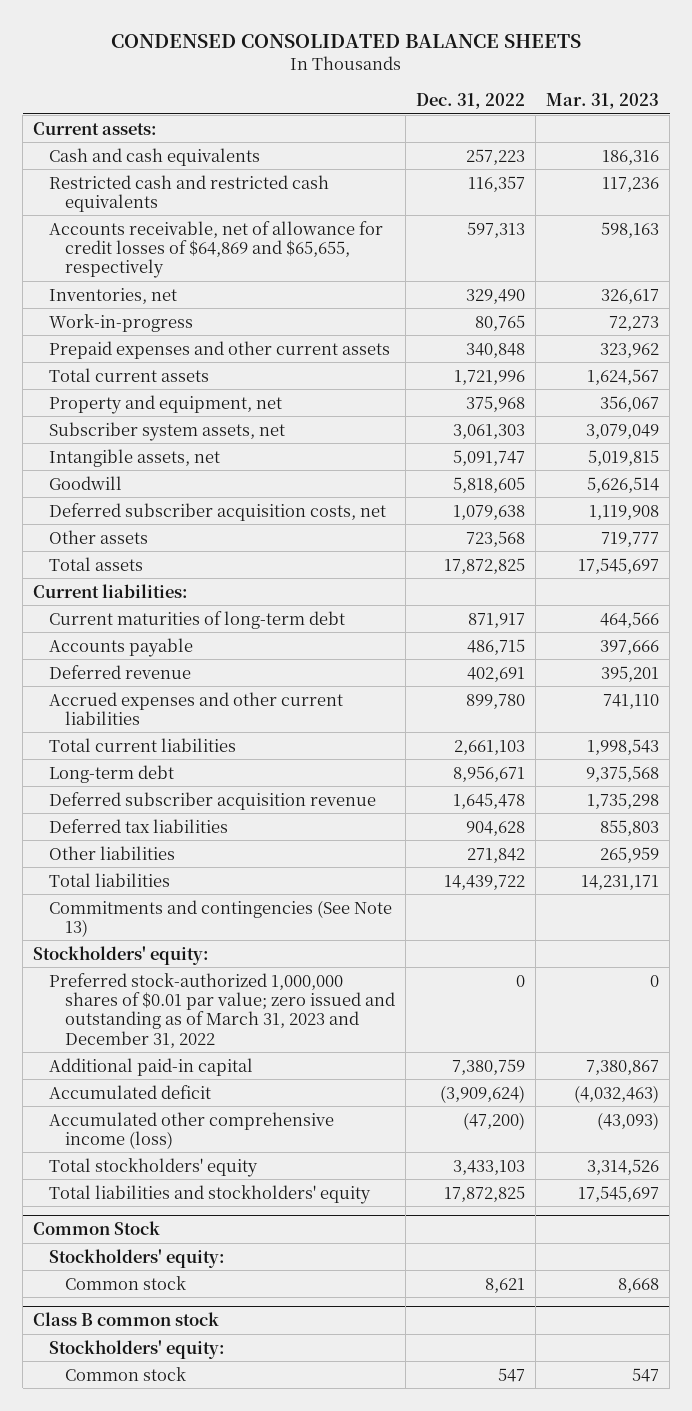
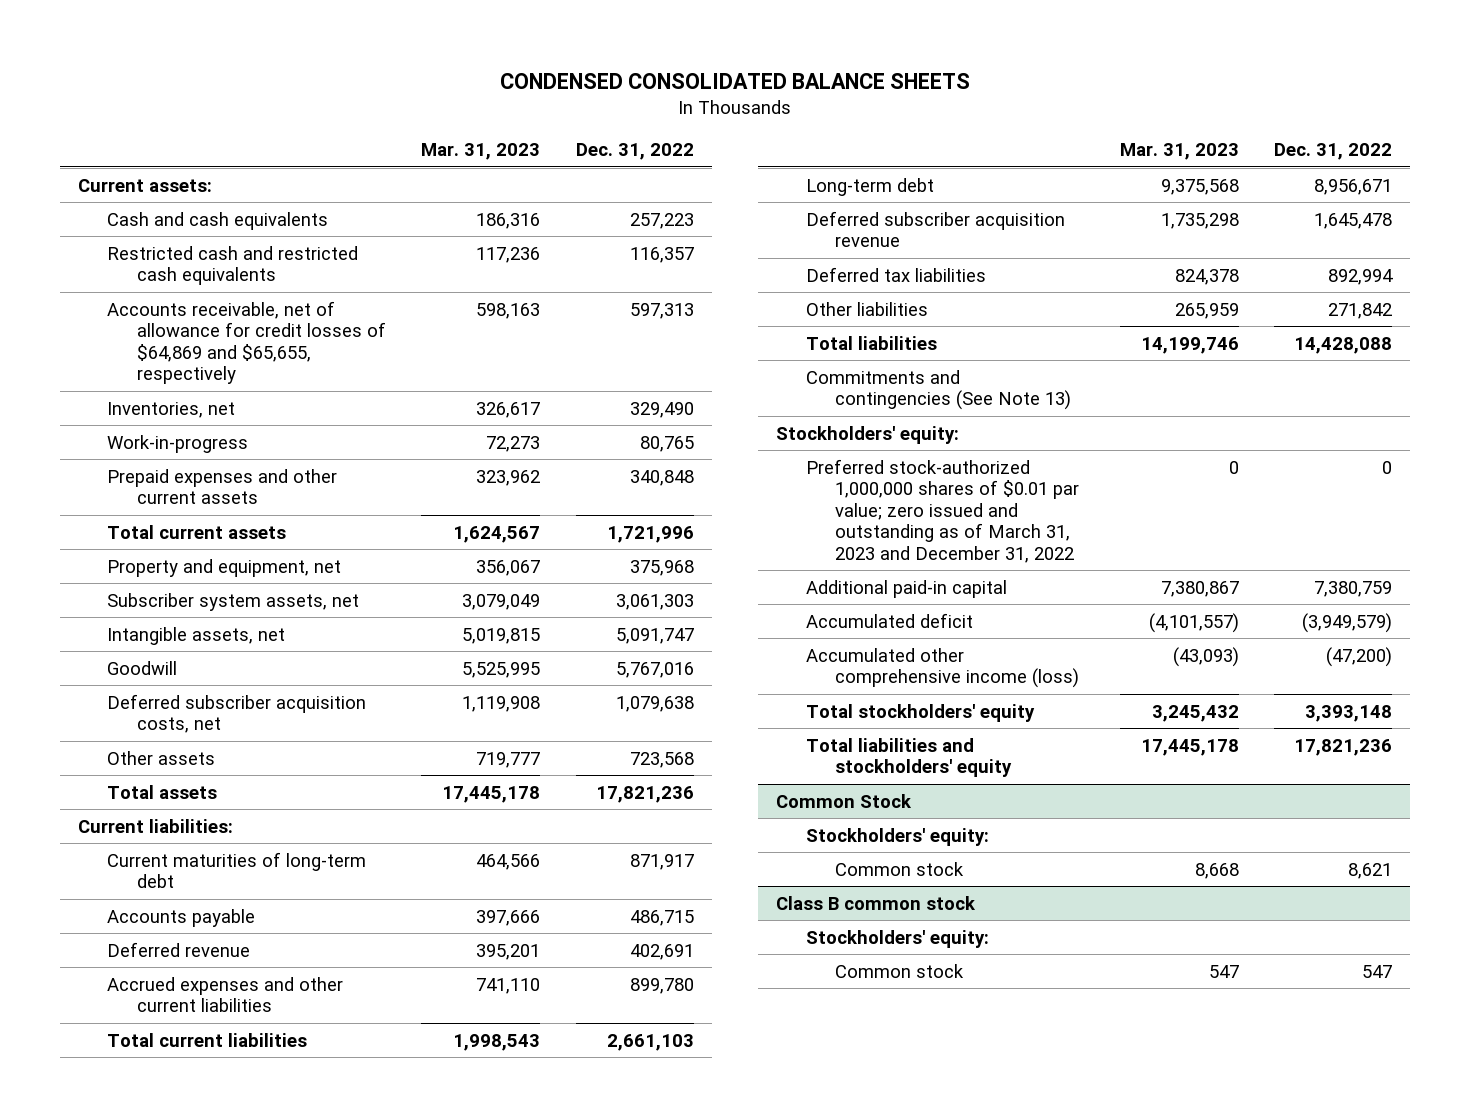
- | Dec. 31, 2022 | Mar. 31, 2023
+ | Mar. 31, 2023 | Dec. 31, 2022
- Goodwill | 5,818,605 | 5,626,514
+ Goodwill | 5,525,995 | 5,767,016
- Total assets | 17,872,825 | 17,545,697
+ Total assets | 17,445,178 | 17,821,236
- Deferred tax liabilities | 904,628 | 855,803
+ Deferred tax liabilities | 824,378 | 892,994
- Total liabilities | 14,439,722 | 14,231,171
+ Total liabilities | 14,199,746 | 14,428,088
- Accumulated deficit | (3,909,624) | (4,032,463)
+ Accumulated deficit | (4,101,557) | (3,949,579)
- Total stockholders' equity | 3,433,103 | 3,314,526
- Total liabilities and stockholders' equity | 17,872,825 | 17,545,697
+ Total stockholders' equity | 3,245,432 | 3,393,148
+ Total liabilities and stockholders' equity | 17,445,178 | 17,821,236

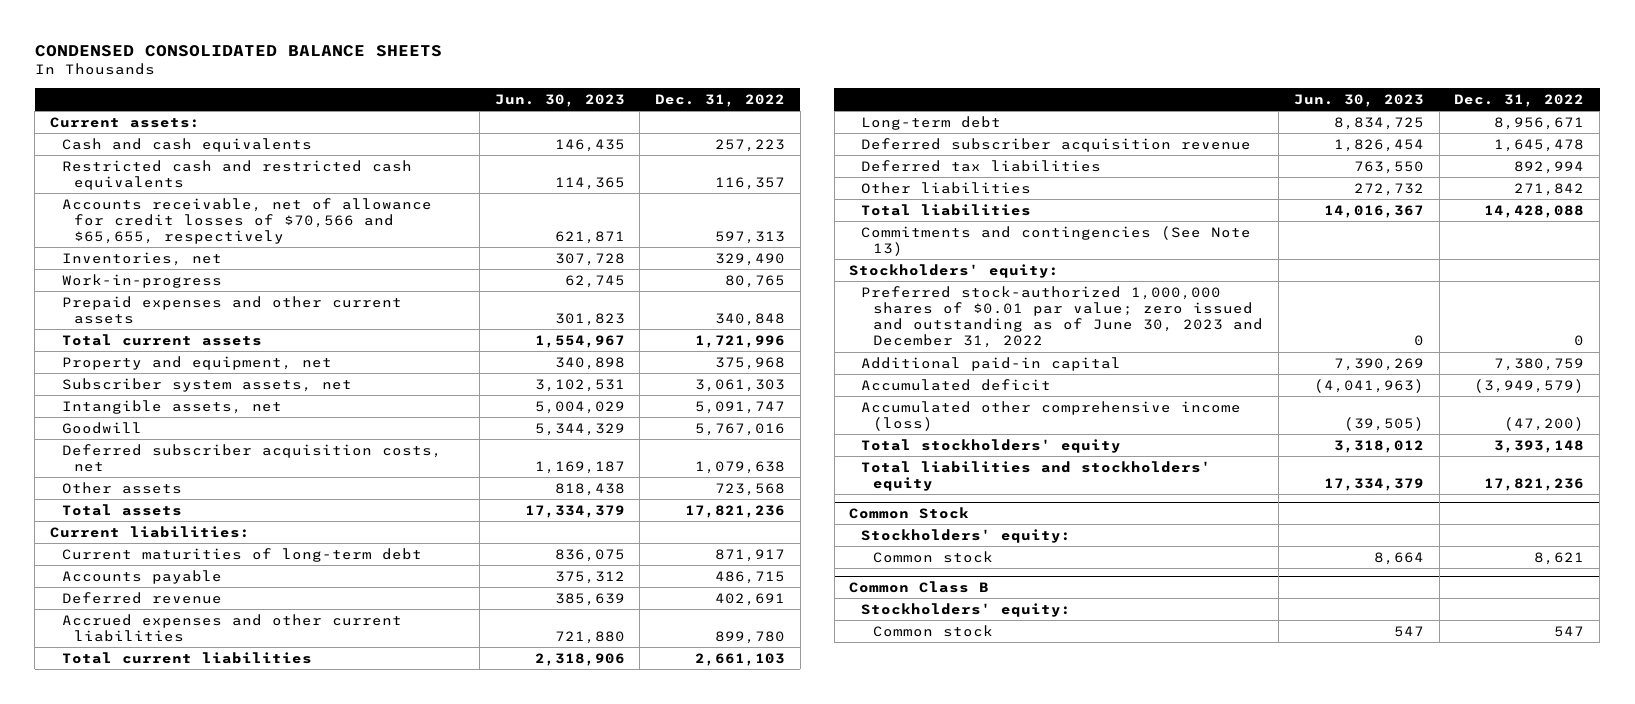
- | Mar. 31, 2023 | Dec. 31, 2022
+ | Jun. 30, 2023 | Dec. 31, 2022
- Accounts receivable, net of allowance for credit losses of $64,869 and $65,655, respectively | 598,163 | 597,313
+ Accounts receivable, net of allowance for credit losses of $70,566 and $65,655, respectively | 621,871 | 597,313
- Preferred stock-authorized 1,000,000 shares of $0.01 par value; zero issued and outstanding as of March 31, 2023 and December 31, 2022 | 0 | 0
+ Preferred stock-authorized 1,000,000 shares of $0.01 par value; zero issued and outstanding as of June 30, 2023 and December 31, 2022 | 0 | 0
- Class B common stock
+ Common Class B

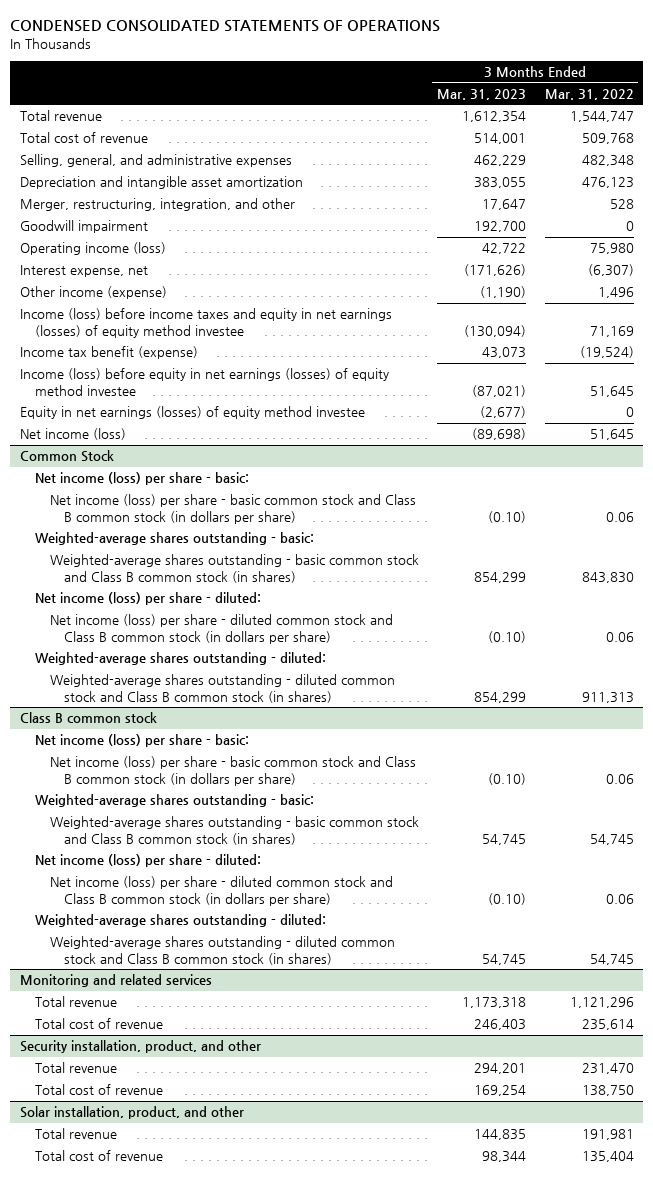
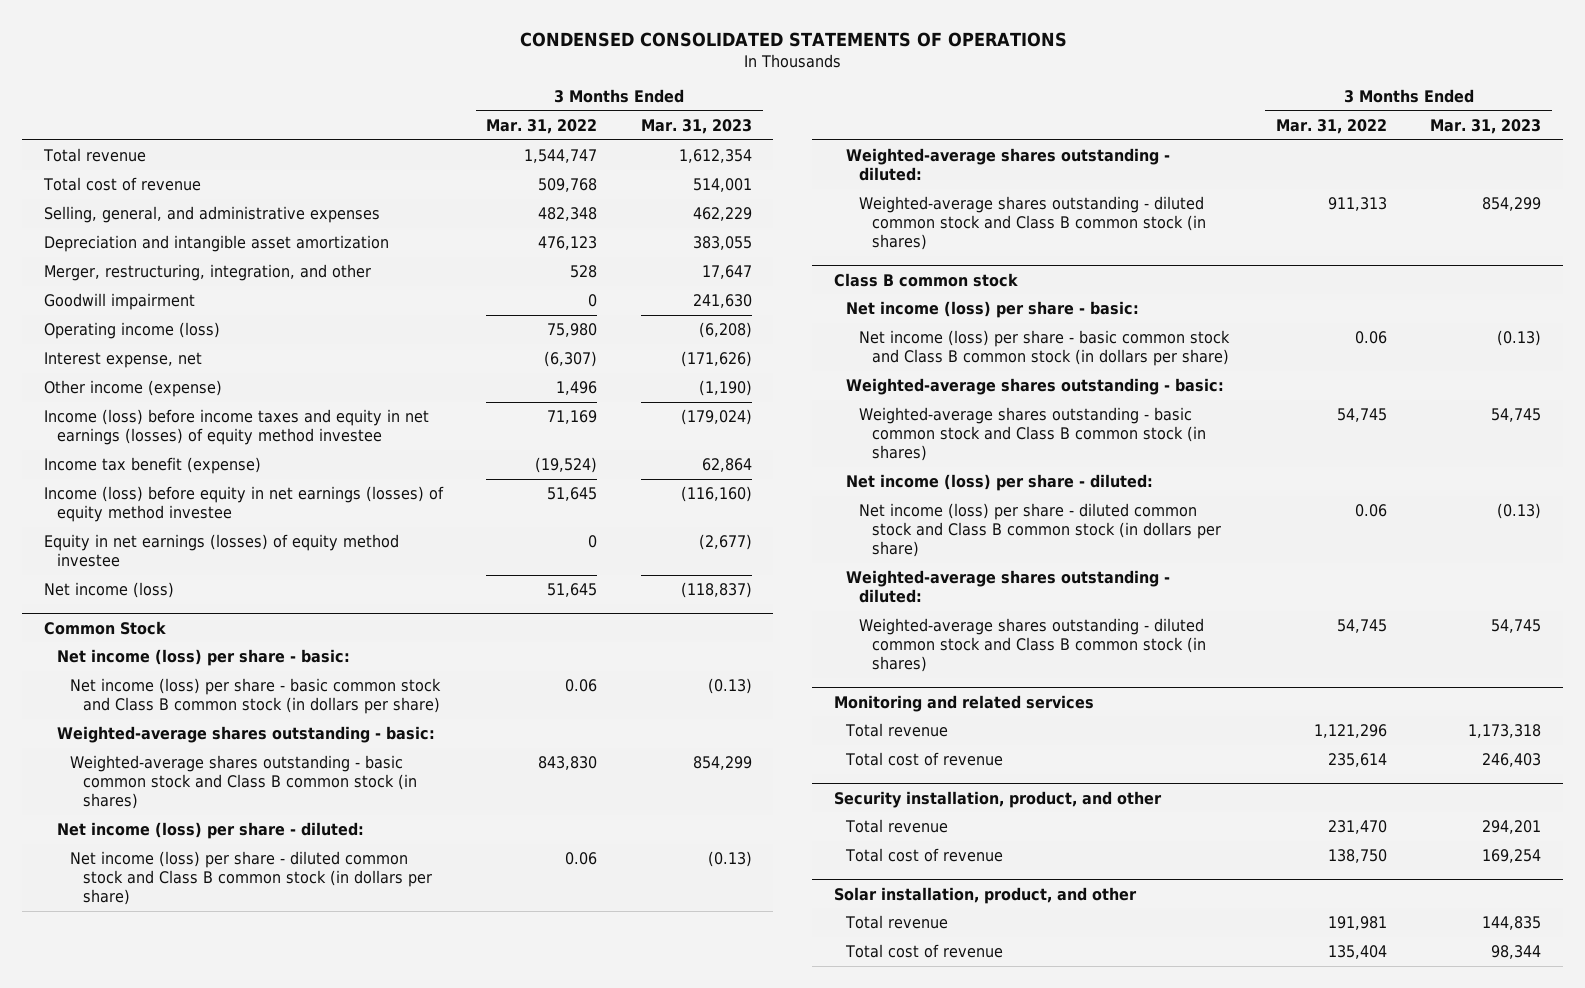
- | 3 Months Ended Mar. 31, 2023 | 3 Months Ended Mar. 31, 2022
+ | 3 Months Ended Mar. 31, 2022 | 3 Months Ended Mar. 31, 2023
- Goodwill impairment | 192,700 | 0
- Operating income (loss) | 42,722 | 75,980
+ Goodwill impairment | 0 | 241,630
+ Operating income (loss) | 75,980 | (6,208)
- Income (loss) before income taxes and equity in net earnings (losses) of equity method investee | (130,094) | 71,169
- Income tax benefit (expense) | 43,073 | (19,524)
- Income (loss) before equity in net earnings (losses) of equity method investee | (87,021) | 51,645
+ Income (loss) before income taxes and equity in net earnings (losses) of equity method investee | 71,169 | (179,024)
+ Income tax benefit (expense) | (19,524) | 62,864
+ Income (loss) before equity in net earnings (losses) of equity method investee | 51,645 | (116,160)
- Net income (loss) | (89,698) | 51,645
+ Net income (loss) | 51,645 | (118,837)
@ Common Stock
- Net income (loss) per share - basic common stock and Class B common stock (in dollars per share) | (0.10) | 0.06
+ Net income (loss) per share - basic common stock and Class B common stock (in dollars per share) | 0.06 | (0.13)
- Net income (loss) per share - diluted common stock and Class B common stock (in dollars per share) | (0.10) | 0.06
+ Net income (loss) per share - diluted common stock and Class B common stock (in dollars per share) | 0.06 | (0.13)
@ Class B common stock
- Net income (loss) per share - basic common stock and Class B common stock (in dollars per share) | (0.10) | 0.06
+ Net income (loss) per share - basic common stock and Class B common stock (in dollars per share) | 0.06 | (0.13)
- Net income (loss) per share - diluted common stock and Class B common stock (in dollars per share) | (0.10) | 0.06
+ Net income (loss) per share - diluted common stock and Class B common stock (in dollars per share) | 0.06 | (0.13)

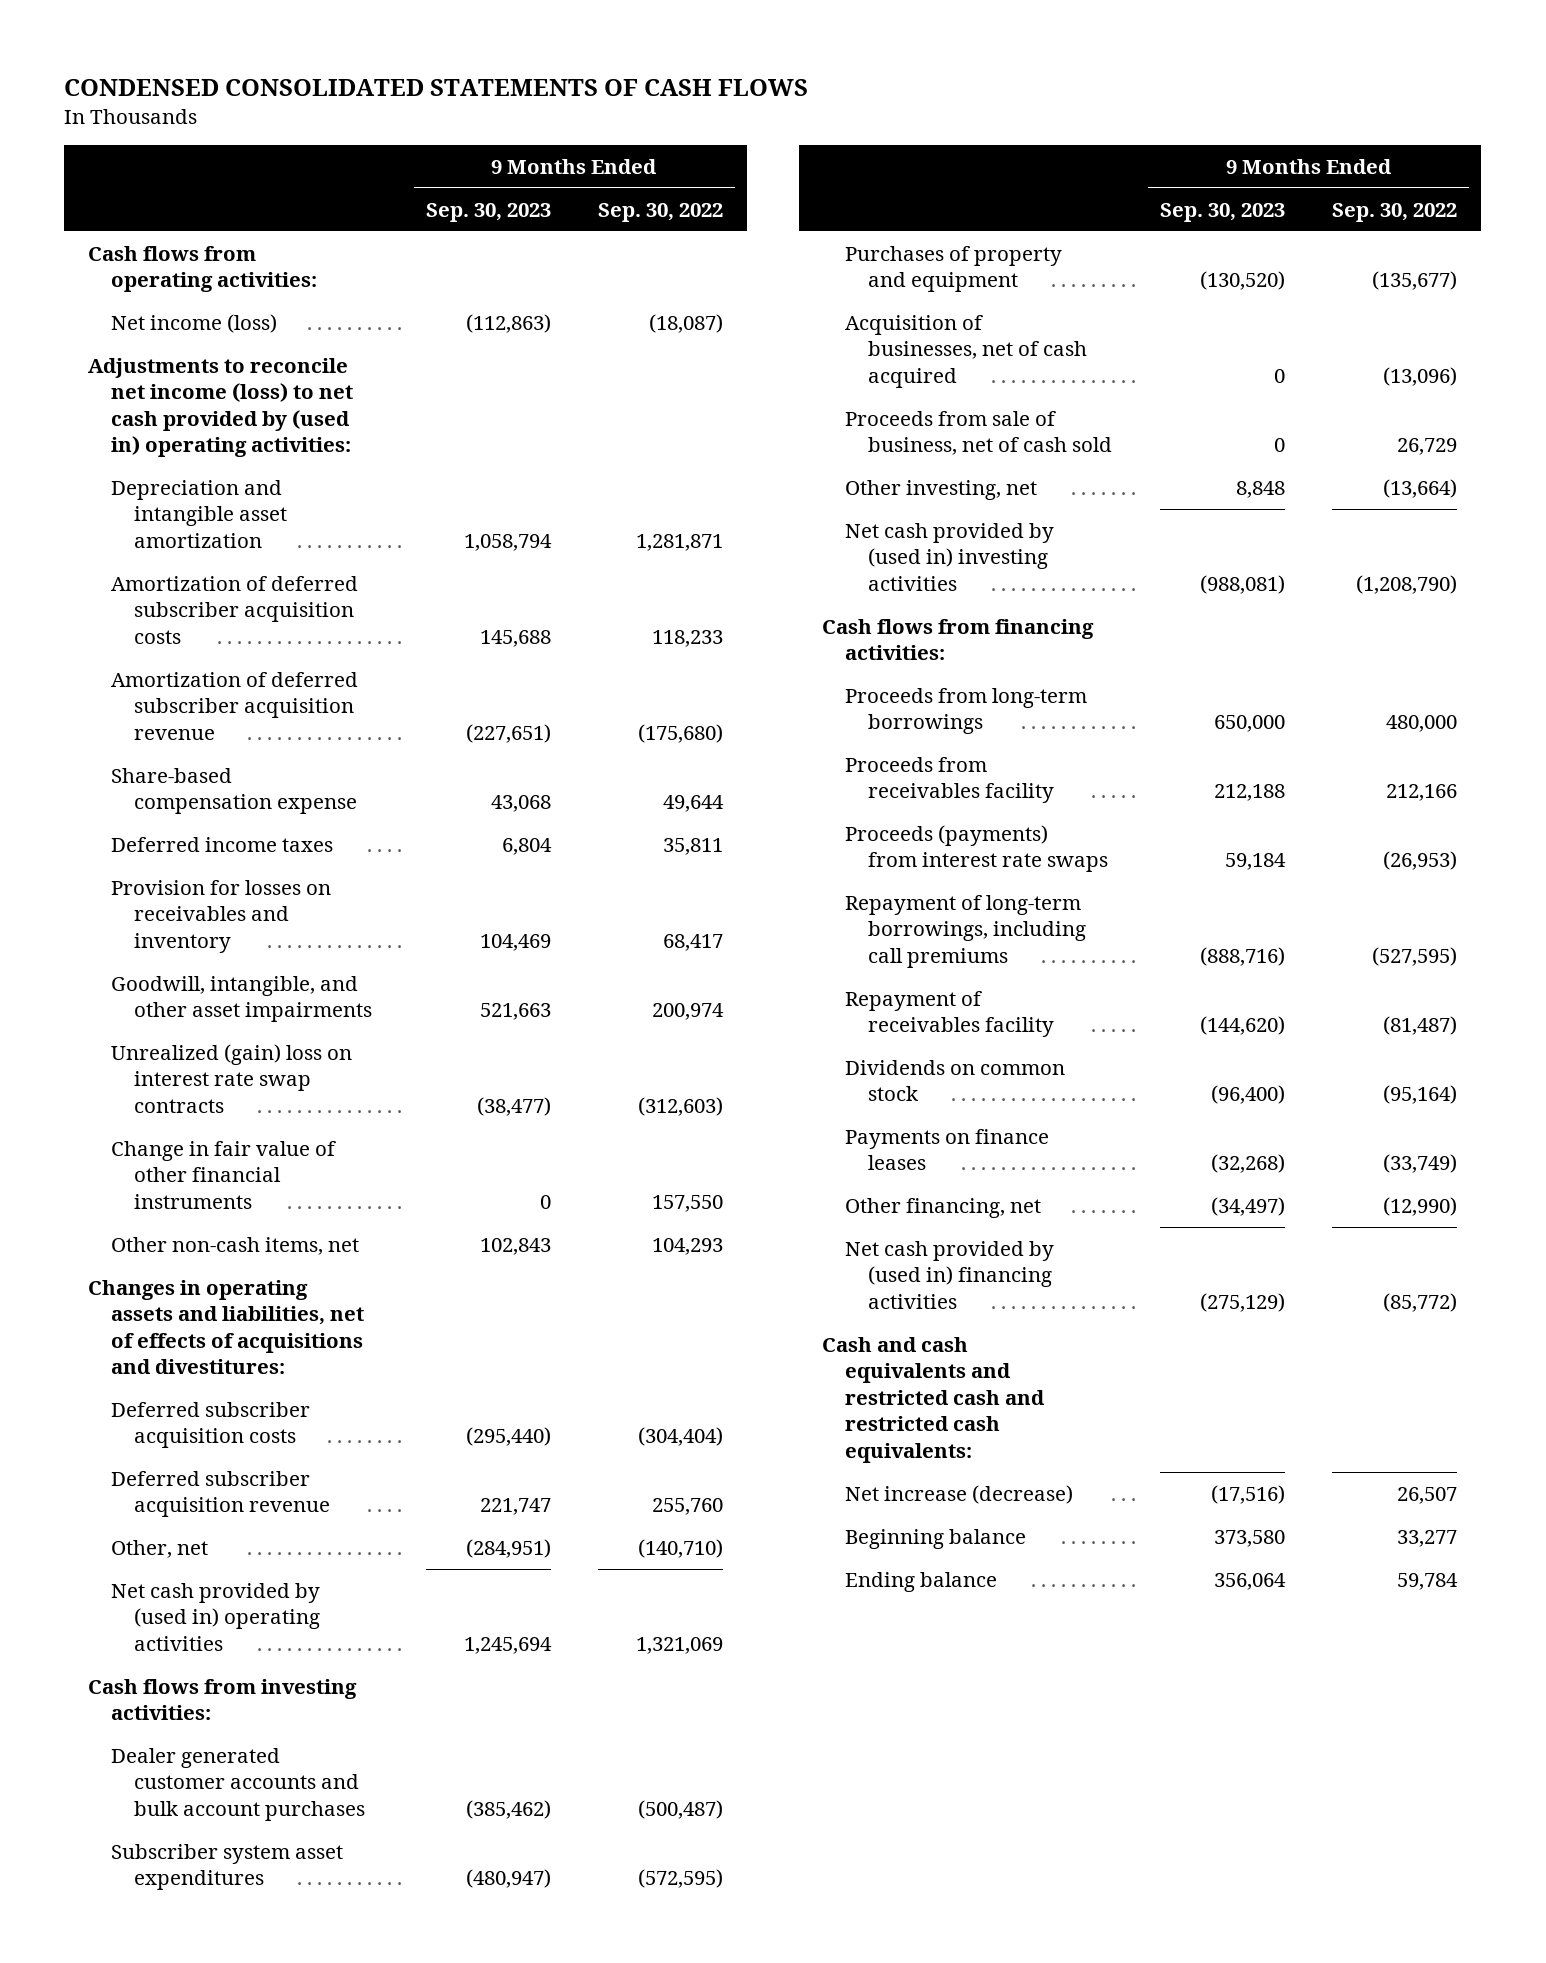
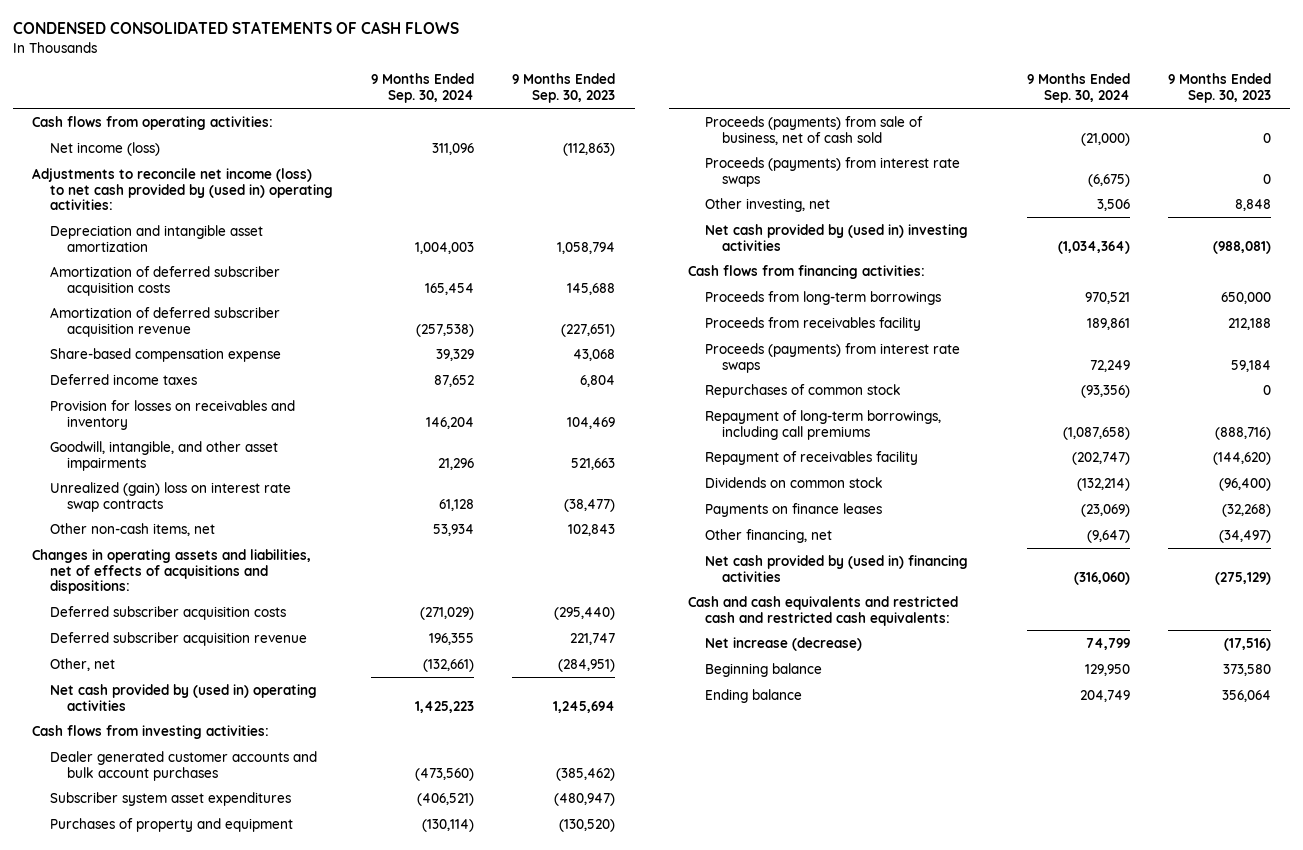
- | 9 Months Ended Sep. 30, 2023 | 9 Months Ended Sep. 30, 2022
+ | 9 Months Ended Sep. 30, 2024 | 9 Months Ended Sep. 30, 2023
- Change in fair value of other financial instruments | 0 | 157,550
- Changes in operating assets and liabilities, net of effects of acquisitions and divestitures:
+ Changes in operating assets and liabilities, net of effects of acquisitions and dispositions:
- Acquisition of businesses, net of cash acquired | 0 | (13,096)
- Proceeds from sale of business, net of cash sold | 0 | 26,729
+ Proceeds (payments) from sale of business, net of cash sold | (21,000) | 0
+ Proceeds (payments) from interest rate swaps | (6,675) | 0
+ Repurchases of common stock | (93,356) | 0

